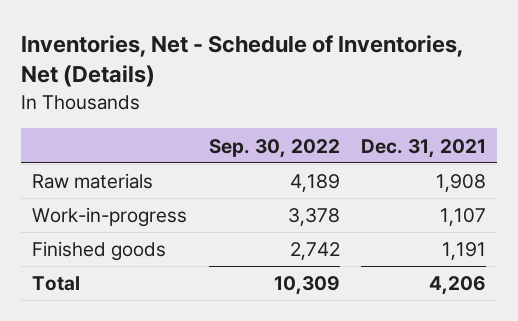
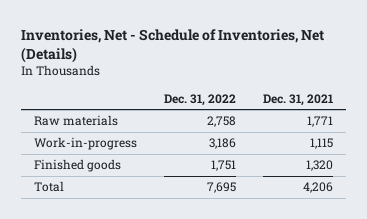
- | Sep. 30, 2022 | Dec. 31, 2021
+ | Dec. 31, 2022 | Dec. 31, 2021
- Raw materials | 4,189 | 1,908
- Work-in-progress | 3,378 | 1,107
- Finished goods | 2,742 | 1,191
+ Raw materials | 2,758 | 1,771
+ Work-in-progress | 3,186 | 1,115
+ Finished goods | 1,751 | 1,320

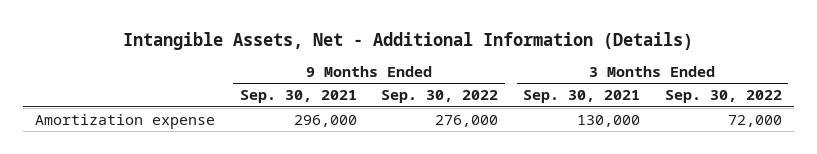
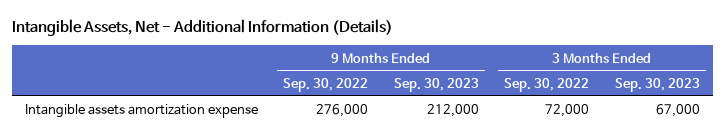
- | 9 Months Ended Sep. 30, 2021 | 9 Months Ended Sep. 30, 2022 | 3 Months Ended Sep. 30, 2021 | 3 Months Ended Sep. 30, 2022
+ | 9 Months Ended Sep. 30, 2022 | 9 Months Ended Sep. 30, 2023 | 3 Months Ended Sep. 30, 2022 | 3 Months Ended Sep. 30, 2023
- Amortization expense | 296,000 | 276,000 | 130,000 | 72,000
+ Intangible assets amortization expense | 276,000 | 212,000 | 72,000 | 67,000

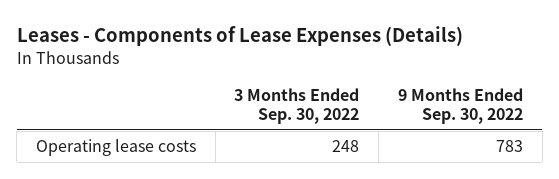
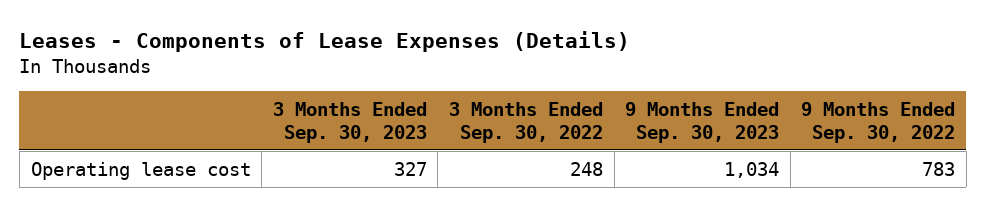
- | 3 Months Ended Sep. 30, 2022 | 9 Months Ended Sep. 30, 2022
+ | 3 Months Ended Sep. 30, 2023 | 3 Months Ended Sep. 30, 2022 | 9 Months Ended Sep. 30, 2023 | 9 Months Ended Sep. 30, 2022
- Operating lease costs | 248 | 783
+ Operating lease cost | 327 | 248 | 1,034 | 783

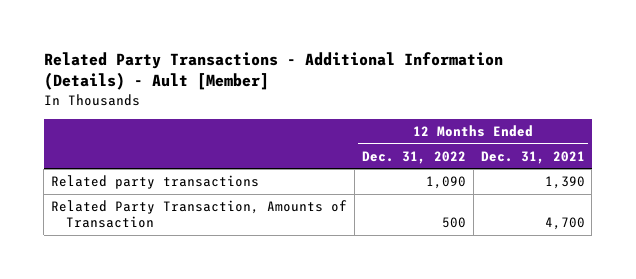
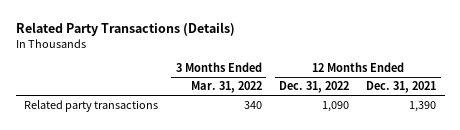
- Related Party Transactions - Additional Information (Details) - Ault [Member]
+ Related Party Transactions (Details)
- | 12 Months Ended Dec. 31, 2022 | 12 Months Ended Dec. 31, 2021
+ | 3 Months Ended Mar. 31, 2022 | 12 Months Ended Dec. 31, 2022 | 12 Months Ended Dec. 31, 2021
- Related Party Transaction, Amounts of Transaction | 500 | 4,700

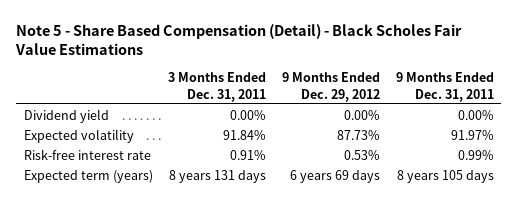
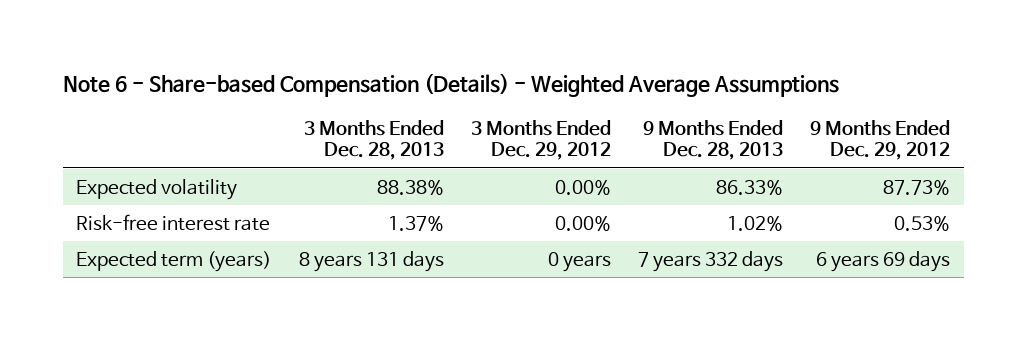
- Note 5 - Share Based Compensation (Detail) - Black Scholes Fair Value Estimations
+ Note 6 - Share-based Compensation (Details) - Weighted Average Assumptions
- | 3 Months Ended Dec. 31, 2011 | 9 Months Ended Dec. 29, 2012 | 9 Months Ended Dec. 31, 2011
+ | 3 Months Ended Dec. 28, 2013 | 3 Months Ended Dec. 29, 2012 | 9 Months Ended Dec. 28, 2013 | 9 Months Ended Dec. 29, 2012
- Dividend yield | 0.00% | 0.00% | 0.00%

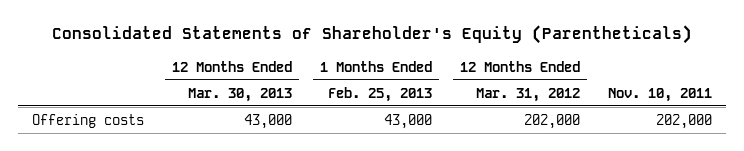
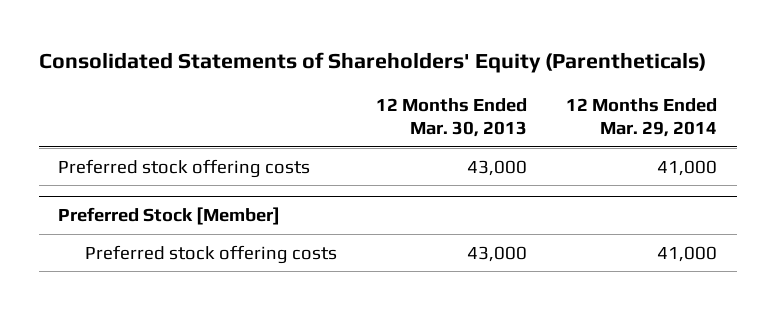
- Consolidated Statements of Shareholder's Equity (Parentheticals)
+ Consolidated Statements of Shareholders' Equity (Parentheticals)
- | 12 Months Ended Mar. 30, 2013 | 1 Months Ended Feb. 25, 2013 | 12 Months Ended Mar. 31, 2012 | Nov. 10, 2011
+ | 12 Months Ended Mar. 30, 2013 | 12 Months Ended Mar. 29, 2014
- Offering costs | 43,000 | 43,000 | 202,000 | 202,000
+ Preferred stock offering costs | 43,000 | 41,000
+ Preferred Stock [Member]
+ Preferred stock offering costs | 43,000 | 41,000

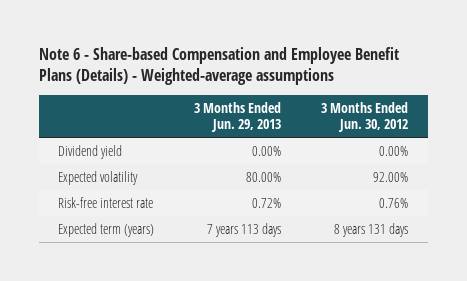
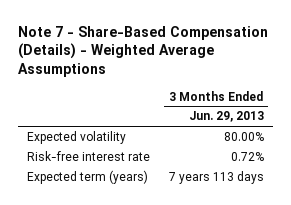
- Note 6 - Share-based Compensation and Employee Benefit Plans (Details) - Weighted-average assumptions
+ Note 7 - Share-Based Compensation (Details) - Weighted Average Assumptions
- | 3 Months Ended Jun. 29, 2013 | 3 Months Ended Jun. 30, 2012
+ | 3 Months Ended Jun. 29, 2013
- Dividend yield | 0.00% | 0.00%

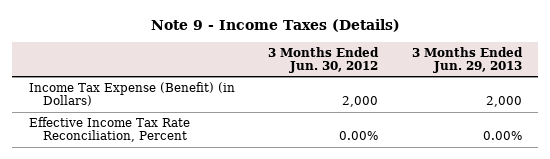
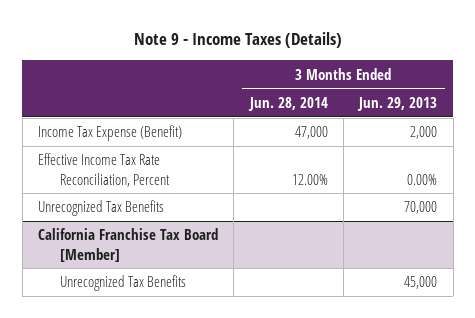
- | 3 Months Ended Jun. 30, 2012 | 3 Months Ended Jun. 29, 2013
+ | 3 Months Ended Jun. 28, 2014 | 3 Months Ended Jun. 29, 2013
- Income Tax Expense (Benefit) (in Dollars) | 2,000 | 2,000
+ Income Tax Expense (Benefit) | 47,000 | 2,000
+ Unrecognized Tax Benefits | | 70,000
+ California Franchise Tax Board [Member]
+ Unrecognized Tax Benefits | | 45,000

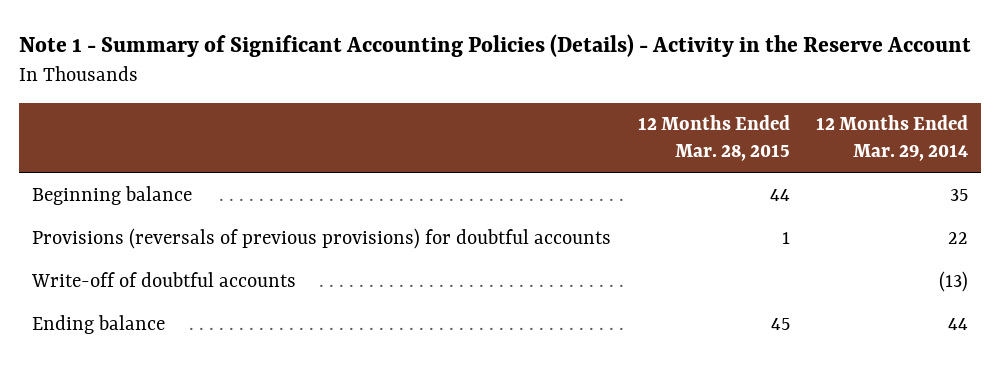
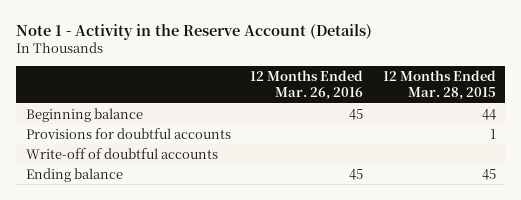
- Note 1 - Summary of Significant Accounting Policies (Details) - Activity in the Reserve Account
+ Note 1 - Activity in the Reserve Account (Details)
- | 12 Months Ended Mar. 28, 2015 | 12 Months Ended Mar. 29, 2014
+ | 12 Months Ended Mar. 26, 2016 | 12 Months Ended Mar. 28, 2015
- Provisions (reversals of previous provisions) for doubtful accounts | 1 | 22
+ Provisions for doubtful accounts | | 1

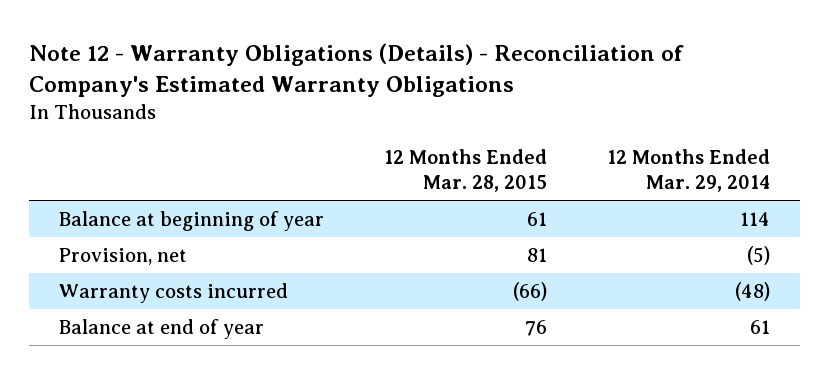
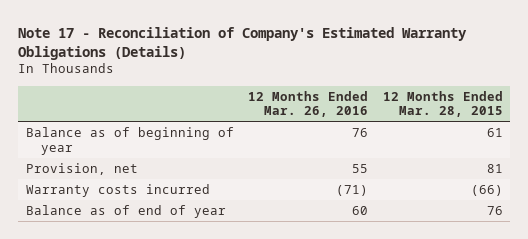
- Note 12 - Warranty Obligations (Details) - Reconciliation of Company's Estimated Warranty Obligations
+ Note 17 - Reconciliation of Company's Estimated Warranty Obligations (Details)
- | 12 Months Ended Mar. 28, 2015 | 12 Months Ended Mar. 29, 2014
+ | 12 Months Ended Mar. 26, 2016 | 12 Months Ended Mar. 28, 2015
- Balance at beginning of year | 61 | 114
+ Balance as of beginning of year | 76 | 61
- Balance at end of year | 76 | 61
+ Balance as of end of year | 60 | 76

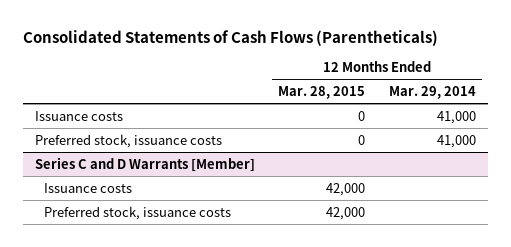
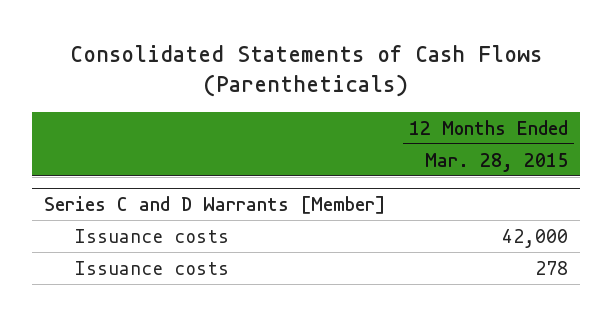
- | 12 Months Ended Mar. 28, 2015 | 12 Months Ended Mar. 29, 2014
+ | 12 Months Ended Mar. 28, 2015
- Issuance costs | 0 | 41,000
- Preferred stock, issuance costs | 0 | 41,000
@ Series C and D Warrants [Member]
- Preferred stock, issuance costs | 42,000 |
+ Issuance costs | 278

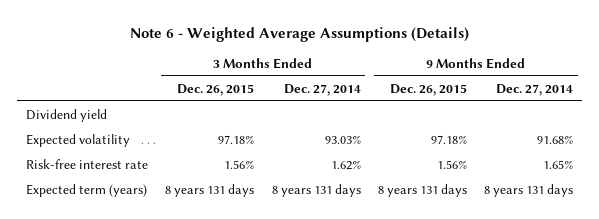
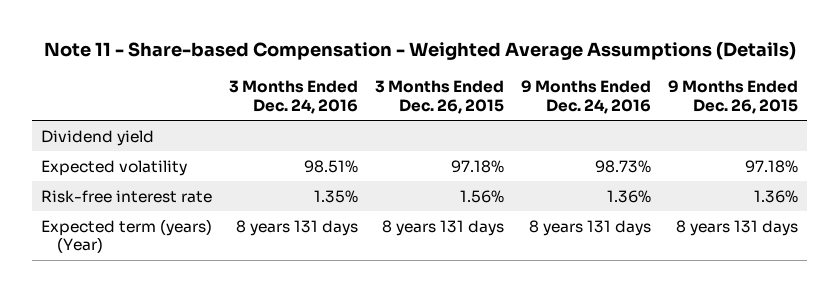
- Note 6 - Weighted Average Assumptions (Details)
+ Note 11 - Share-based Compensation - Weighted Average Assumptions (Details)
- | 3 Months Ended Dec. 26, 2015 | 3 Months Ended Dec. 27, 2014 | 9 Months Ended Dec. 26, 2015 | 9 Months Ended Dec. 27, 2014
+ | 3 Months Ended Dec. 24, 2016 | 3 Months Ended Dec. 26, 2015 | 9 Months Ended Dec. 24, 2016 | 9 Months Ended Dec. 26, 2015
- Risk-free interest rate | 1.56% | 1.62% | 1.56% | 1.65%
- Expected term (years) | 8 years 131 days | 8 years 131 days | 8 years 131 days | 8 years 131 days
+ Risk-free interest rate | 1.35% | 1.56% | 1.36% | 1.36%
+ Expected term (years) (Year) | 8 years 131 days | 8 years 131 days | 8 years 131 days | 8 years 131 days

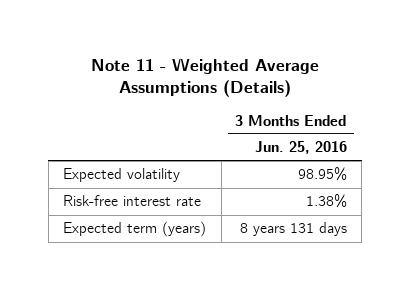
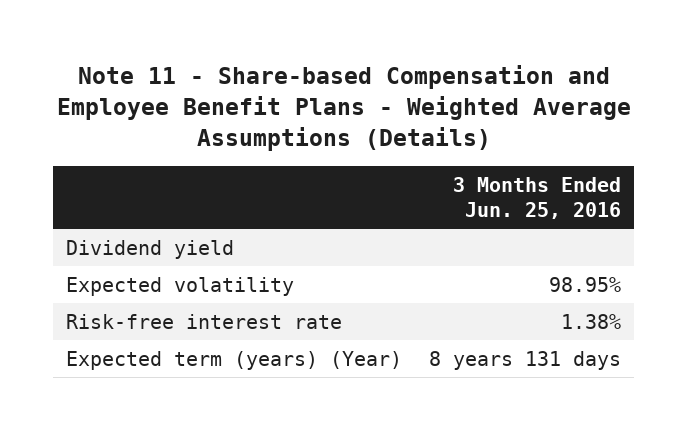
- Note 11 - Weighted Average Assumptions (Details)
+ Note 11 - Share-based Compensation and Employee Benefit Plans - Weighted Average Assumptions (Details)
+ Dividend yield
- Expected term (years) | 8 years 131 days
+ Expected term (years) (Year) | 8 years 131 days

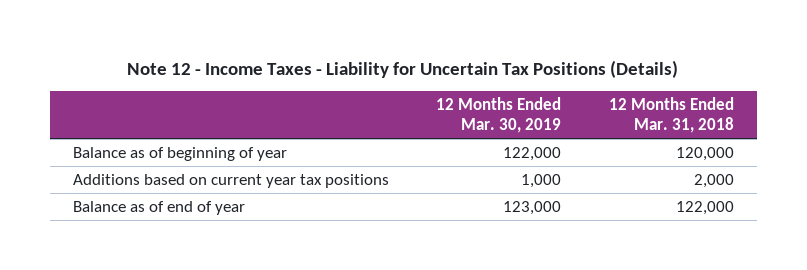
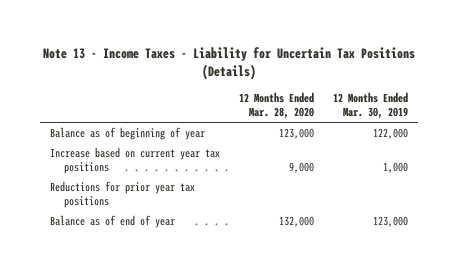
- Note 12 - Income Taxes - Liability for Uncertain Tax Positions (Details)
+ Note 13 - Income Taxes - Liability for Uncertain Tax Positions (Details)
- | 12 Months Ended Mar. 30, 2019 | 12 Months Ended Mar. 31, 2018
+ | 12 Months Ended Mar. 28, 2020 | 12 Months Ended Mar. 30, 2019
- Additions based on current year tax positions | 1,000 | 2,000
+ Increase based on current year tax positions | 9,000 | 1,000
+ Reductions for prior year tax positions

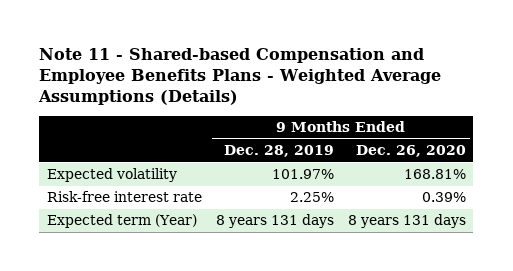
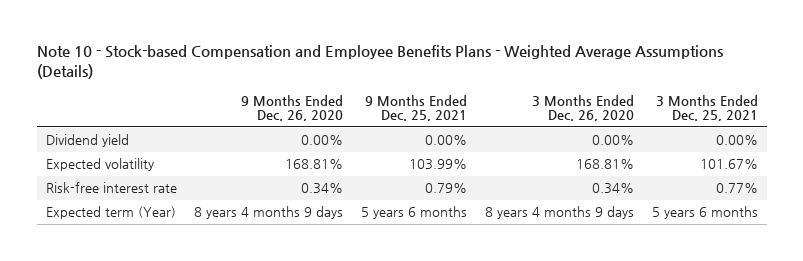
- Note 11 - Shared-based Compensation and Employee Benefits Plans - Weighted Average Assumptions (Details)
+ Note 10 - Stock-based Compensation and Employee Benefits Plans - Weighted Average Assumptions (Details)
- | 9 Months Ended Dec. 28, 2019 | 9 Months Ended Dec. 26, 2020
+ | 9 Months Ended Dec. 26, 2020 | 9 Months Ended Dec. 25, 2021 | 3 Months Ended Dec. 26, 2020 | 3 Months Ended Dec. 25, 2021
+ Dividend yield | 0.00% | 0.00% | 0.00% | 0.00%
- Risk-free interest rate | 2.25% | 0.39%
- Expected term (Year) | 8 years 131 days | 8 years 131 days
+ Risk-free interest rate | 0.34% | 0.79% | 0.34% | 0.77%
+ Expected term (Year) | 8 years 4 months 9 days | 5 years 6 months | 8 years 4 months 9 days | 5 years 6 months

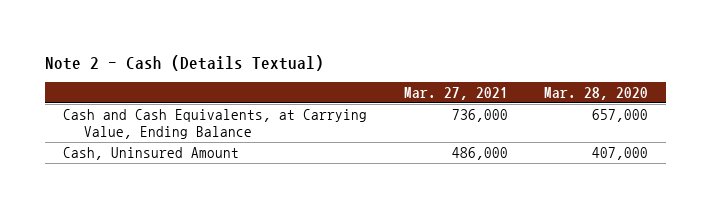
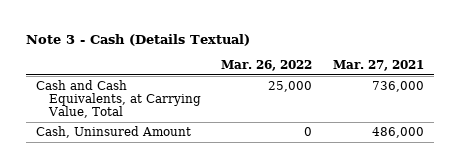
- Note 2 - Cash (Details Textual)
+ Note 3 - Cash (Details Textual)
- | Mar. 27, 2021 | Mar. 28, 2020
+ | Mar. 26, 2022 | Mar. 27, 2021
- Cash and Cash Equivalents, at Carrying Value, Ending Balance | 736,000 | 657,000
+ Cash and Cash Equivalents, at Carrying Value, Total | 25,000 | 736,000

